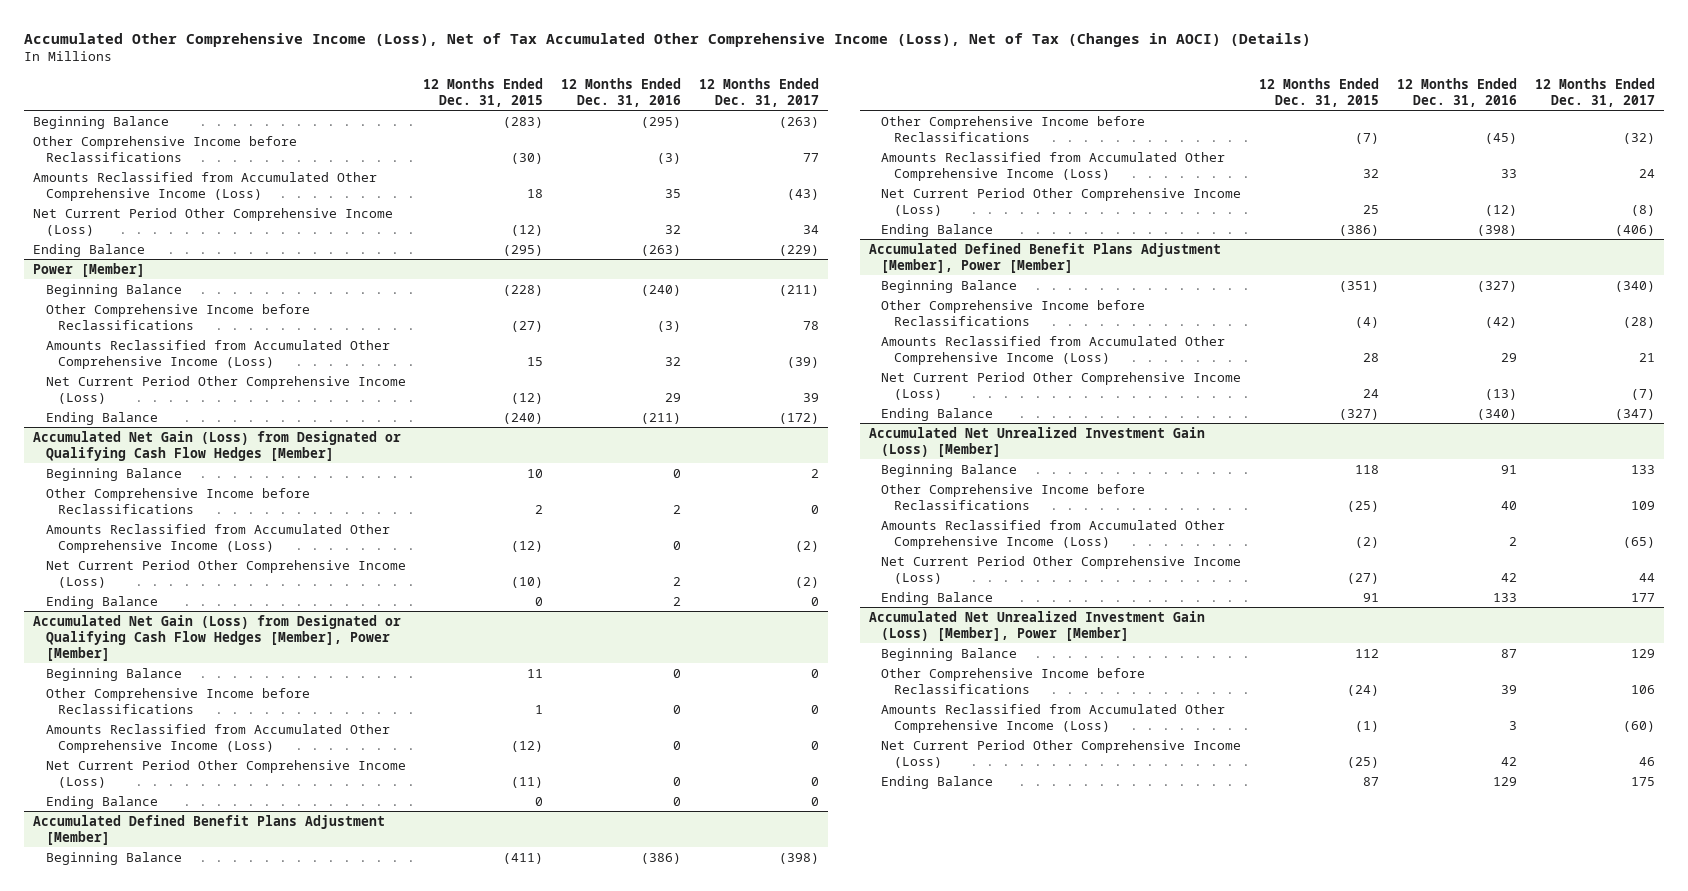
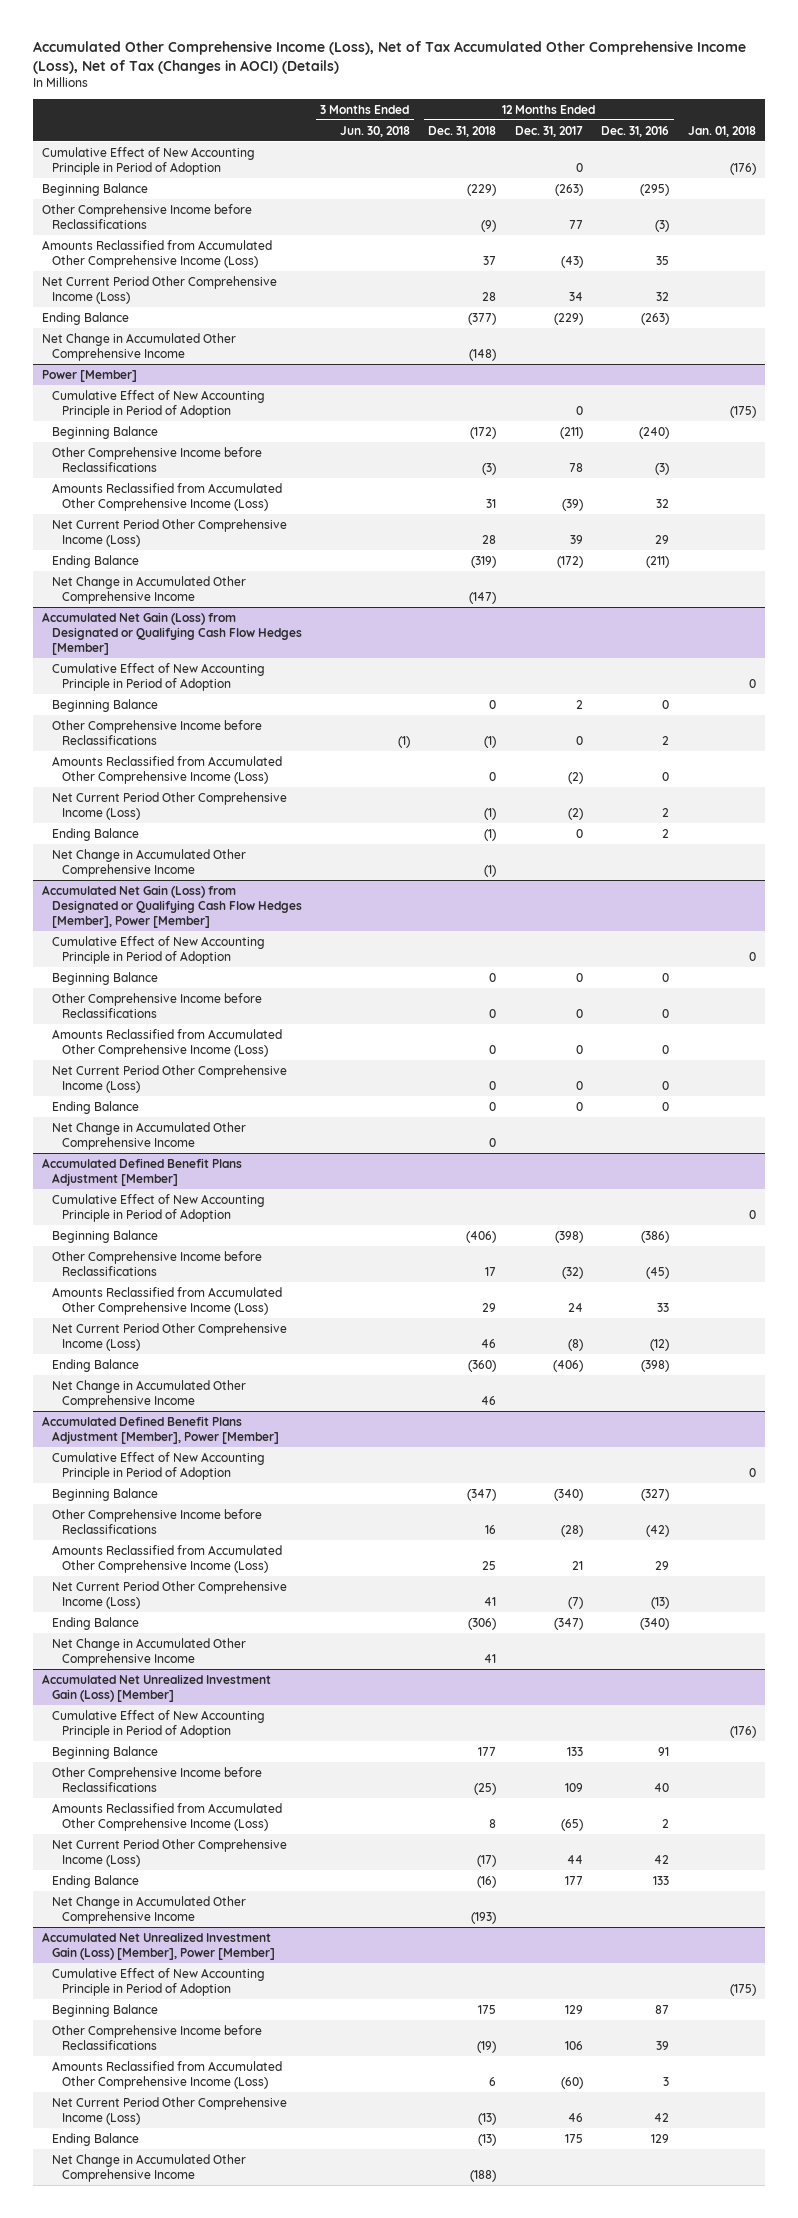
- | 12 Months Ended Dec. 31, 2015 | 12 Months Ended Dec. 31, 2016 | 12 Months Ended Dec. 31, 2017
+ | 3 Months Ended Jun. 30, 2018 | 12 Months Ended Dec. 31, 2018 | 12 Months Ended Dec. 31, 2017 | 12 Months Ended Dec. 31, 2016 | Jan. 01, 2018
+ Cumulative Effect of New Accounting Principle in Period of Adoption | | | 0 | | (176)
+ Net Change in Accumulated Other Comprehensive Income | | (148) | | |
@ Power [Member]
+ Cumulative Effect of New Accounting Principle in Period of Adoption | | | 0 | | (175)
+ Net Change in Accumulated Other Comprehensive Income | | (147) | | |
@ Accumulated Net Gain (Loss) from Designated or Qualifying Cash Flow Hedges [Member]
+ Cumulative Effect of New Accounting Principle in Period of Adoption | | | | | 0
+ Net Change in Accumulated Other Comprehensive Income | | (1) | | |
@ Accumulated Net Gain (Loss) from Designated or Qualifying Cash Flow Hedges [Member], Power [Member]
+ Cumulative Effect of New Accounting Principle in Period of Adoption | | | | | 0
+ Net Change in Accumulated Other Comprehensive Income | | 0 | | |
@ Accumulated Defined Benefit Plans Adjustment [Member]
+ Cumulative Effect of New Accounting Principle in Period of Adoption | | | | | 0
+ Net Change in Accumulated Other Comprehensive Income | | 46 | | |
@ Accumulated Defined Benefit Plans Adjustment [Member], Power [Member]
+ Cumulative Effect of New Accounting Principle in Period of Adoption | | | | | 0
+ Net Change in Accumulated Other Comprehensive Income | | 41 | | |
@ Accumulated Net Unrealized Investment Gain (Loss) [Member]
+ Cumulative Effect of New Accounting Principle in Period of Adoption | | | | | (176)
+ Net Change in Accumulated Other Comprehensive Income | | (193) | | |
@ Accumulated Net Unrealized Investment Gain (Loss) [Member], Power [Member]
+ Cumulative Effect of New Accounting Principle in Period of Adoption | | | | | (175)
+ Net Change in Accumulated Other Comprehensive Income | | (188) | | |

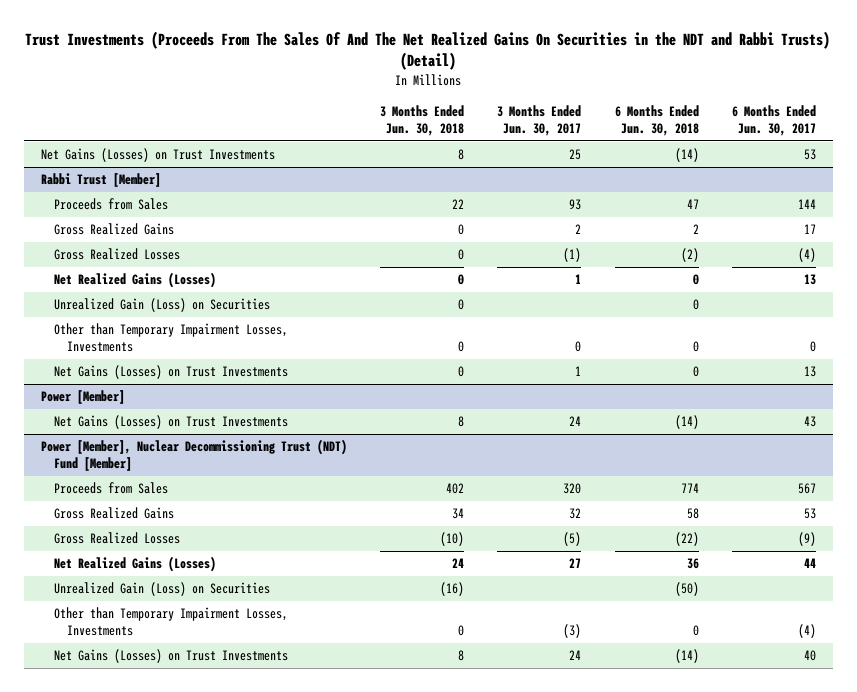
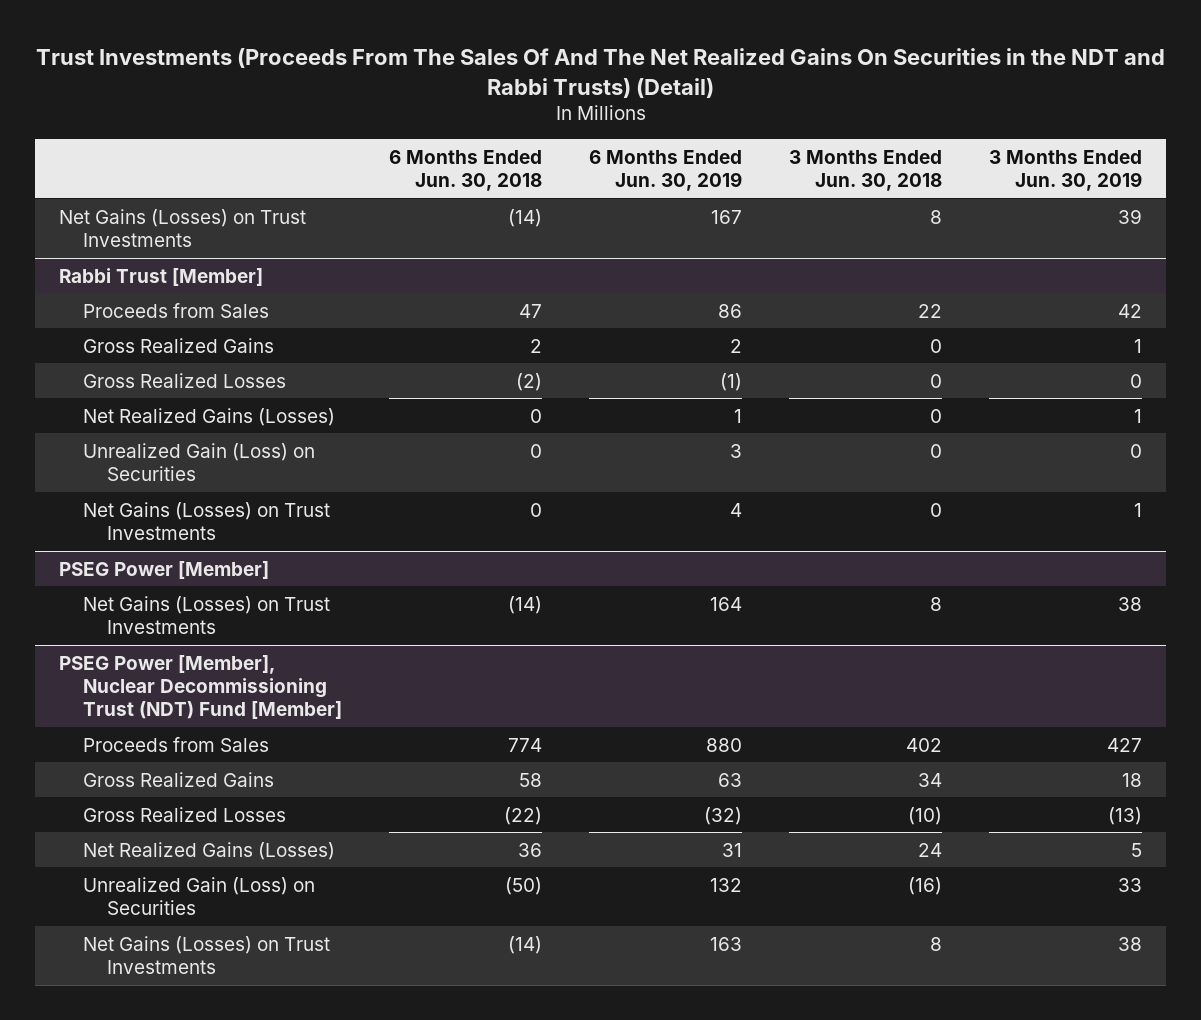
- | 3 Months Ended Jun. 30, 2018 | 3 Months Ended Jun. 30, 2017 | 6 Months Ended Jun. 30, 2018 | 6 Months Ended Jun. 30, 2017
+ | 6 Months Ended Jun. 30, 2018 | 6 Months Ended Jun. 30, 2019 | 3 Months Ended Jun. 30, 2018 | 3 Months Ended Jun. 30, 2019
@ Rabbi Trust [Member]
- Other than Temporary Impairment Losses, Investments | 0 | 0 | 0 | 0
- Power [Member]
+ PSEG Power [Member]
- Power [Member], Nuclear Decommissioning Trust (NDT) Fund [Member]
+ PSEG Power [Member], Nuclear Decommissioning Trust (NDT) Fund [Member]
- Other than Temporary Impairment Losses, Investments | 0 | (3) | 0 | (4)

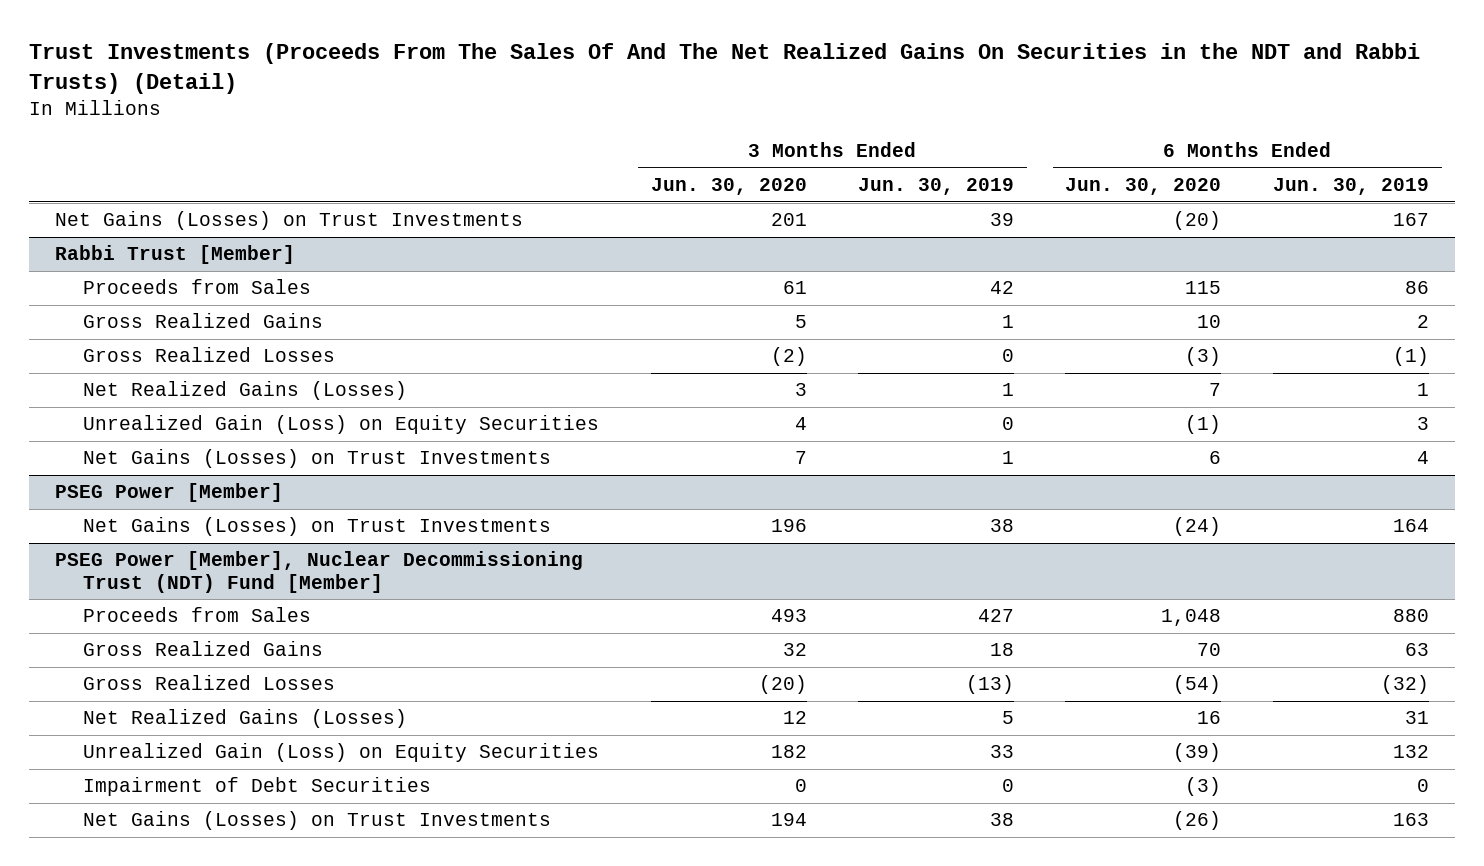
- | 6 Months Ended Jun. 30, 2018 | 6 Months Ended Jun. 30, 2019 | 3 Months Ended Jun. 30, 2018 | 3 Months Ended Jun. 30, 2019
+ | 3 Months Ended Jun. 30, 2020 | 3 Months Ended Jun. 30, 2019 | 6 Months Ended Jun. 30, 2020 | 6 Months Ended Jun. 30, 2019
@ Rabbi Trust [Member]
- Unrealized Gain (Loss) on Securities | 0 | 3 | 0 | 0
+ Unrealized Gain (Loss) on Equity Securities | 4 | 0 | (1) | 3
@ PSEG Power [Member], Nuclear Decommissioning Trust (NDT) Fund [Member]
- Unrealized Gain (Loss) on Securities | (50) | 132 | (16) | 33
+ Unrealized Gain (Loss) on Equity Securities | 182 | 33 | (39) | 132
+ Impairment of Debt Securities | 0 | 0 | (3) | 0

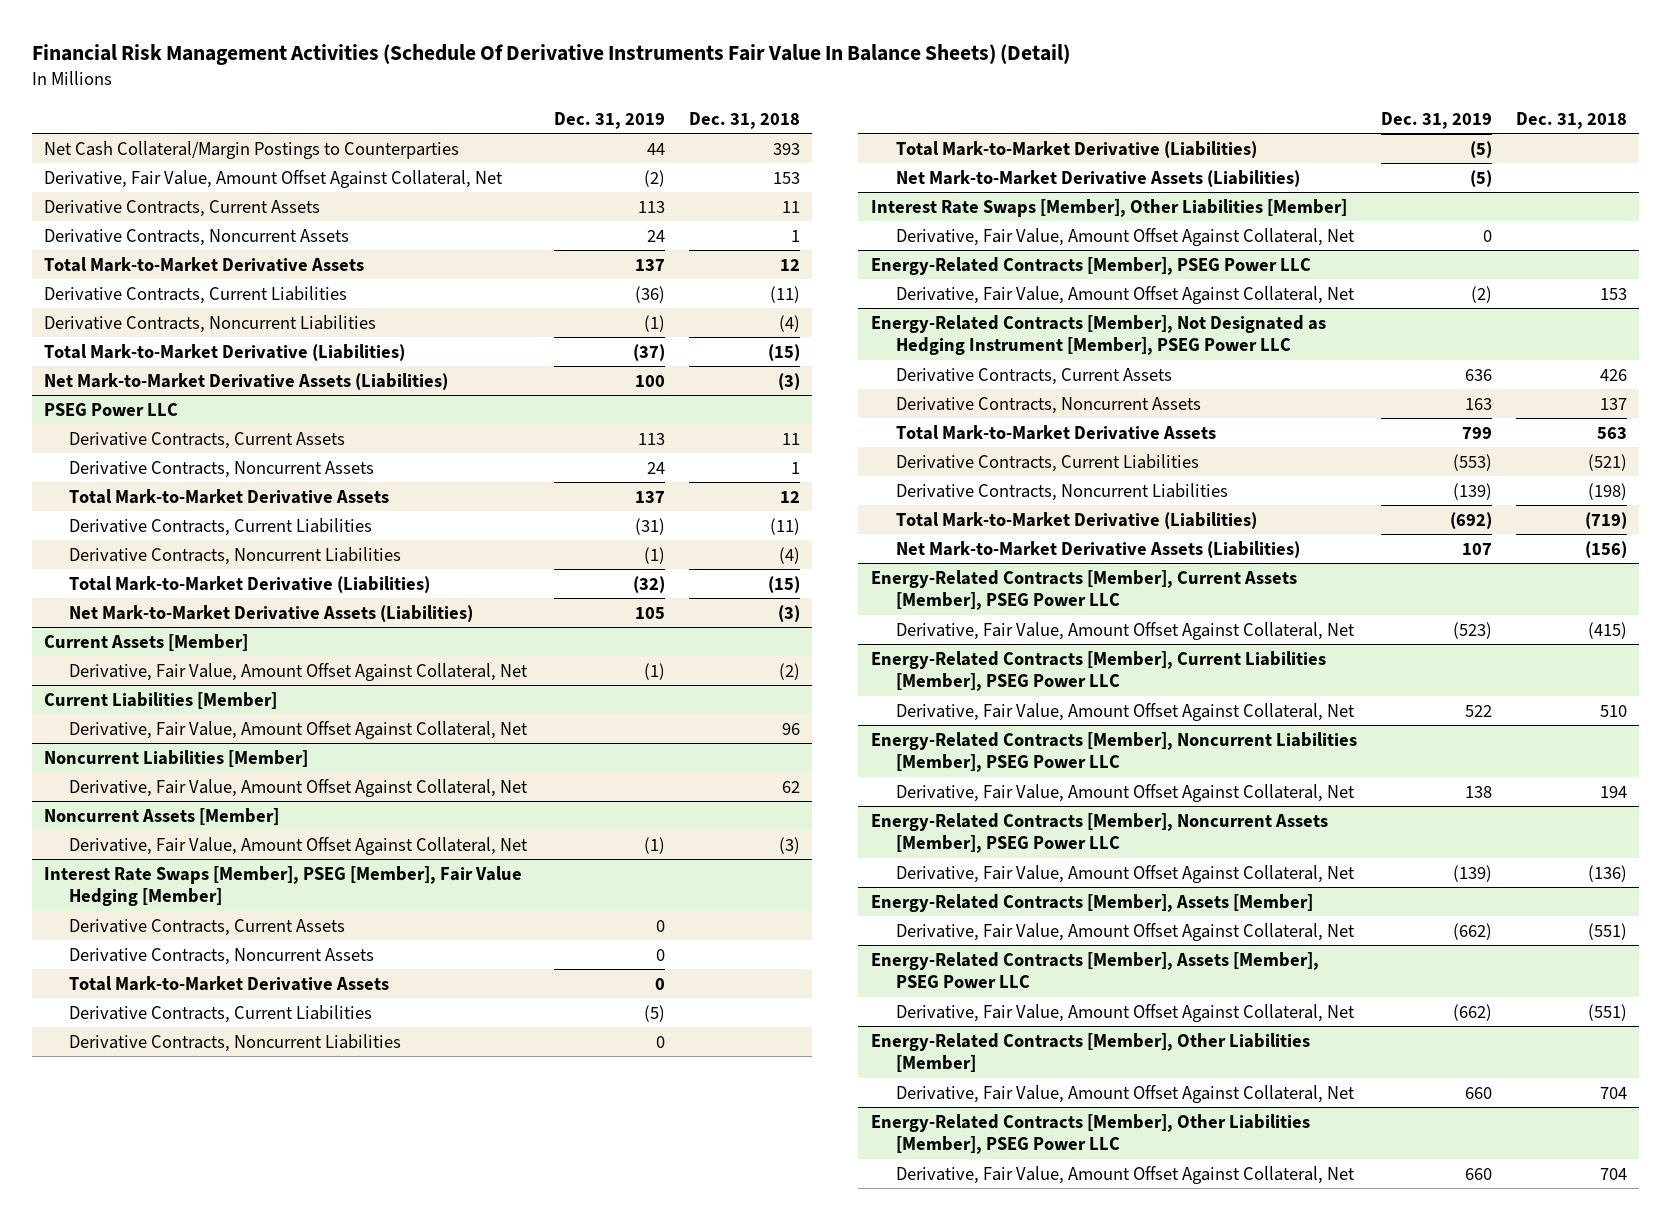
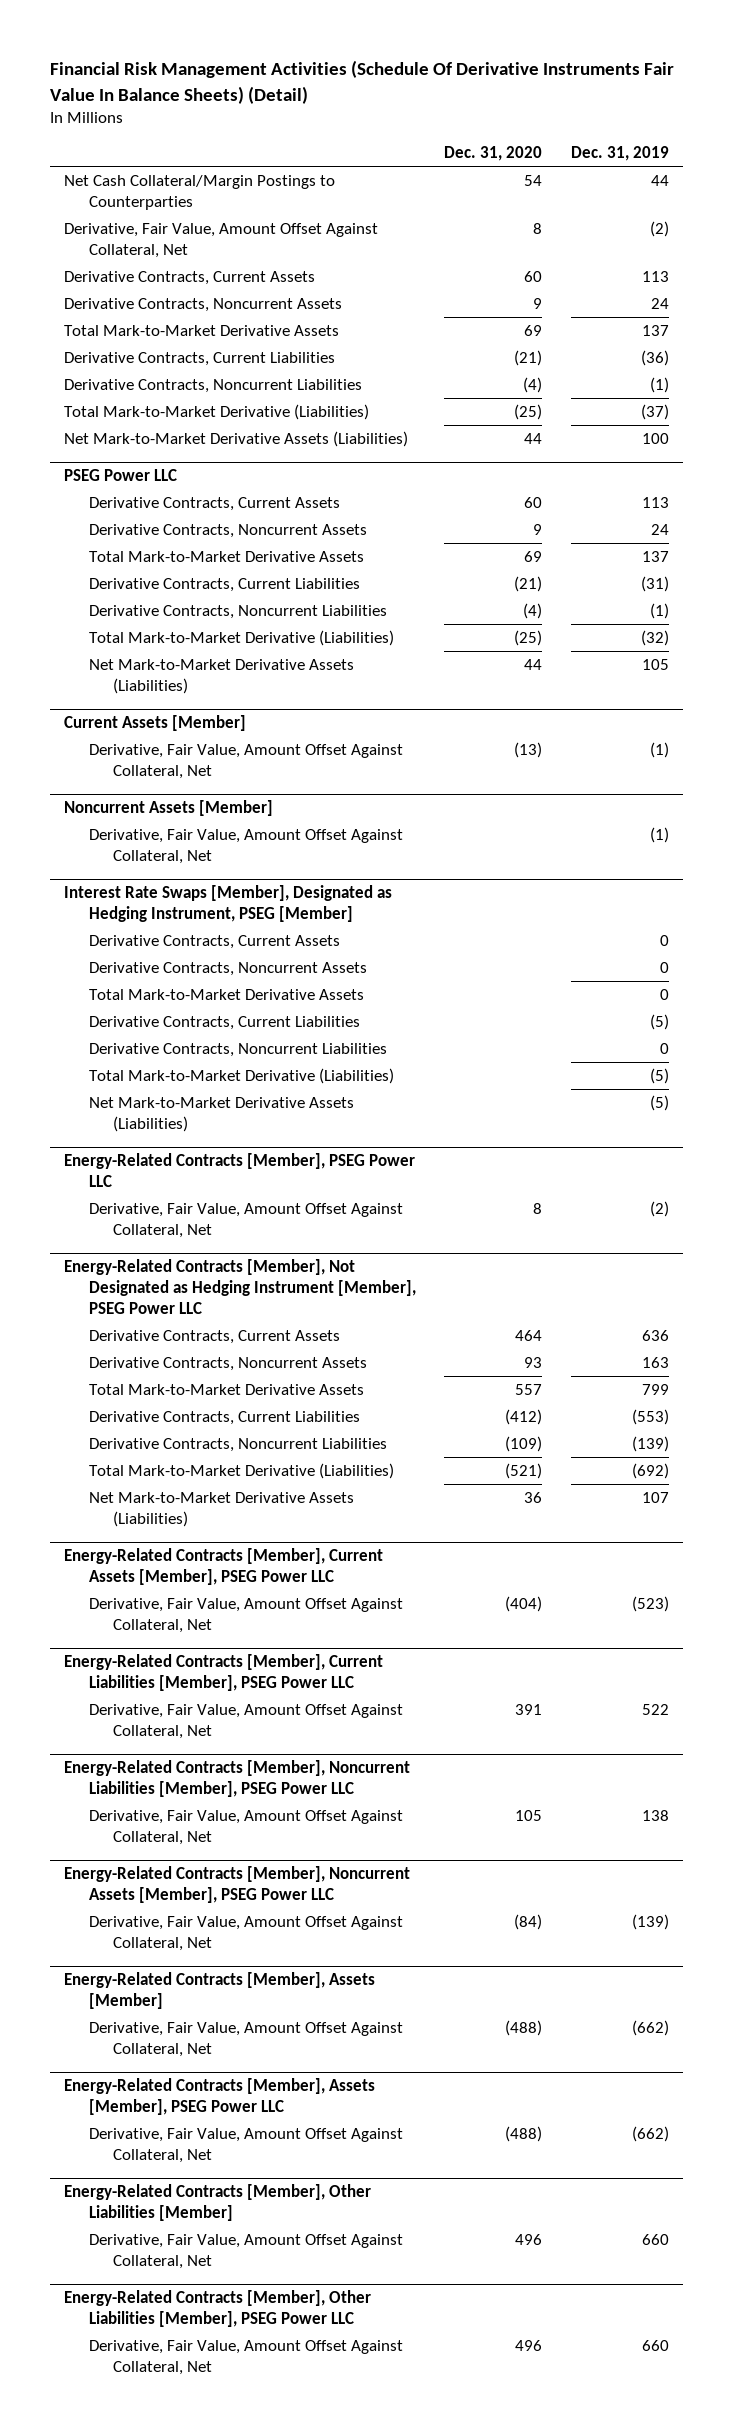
- | Dec. 31, 2019 | Dec. 31, 2018
+ | Dec. 31, 2020 | Dec. 31, 2019
- Current Liabilities [Member]
- Derivative, Fair Value, Amount Offset Against Collateral, Net | | 96
- Noncurrent Liabilities [Member]
- Derivative, Fair Value, Amount Offset Against Collateral, Net | | 62
- Interest Rate Swaps [Member], PSEG [Member], Fair Value Hedging [Member]
+ Interest Rate Swaps [Member], Designated as Hedging Instrument, PSEG [Member]
- Interest Rate Swaps [Member], Other Liabilities [Member]
- Derivative, Fair Value, Amount Offset Against Collateral, Net | 0 |

